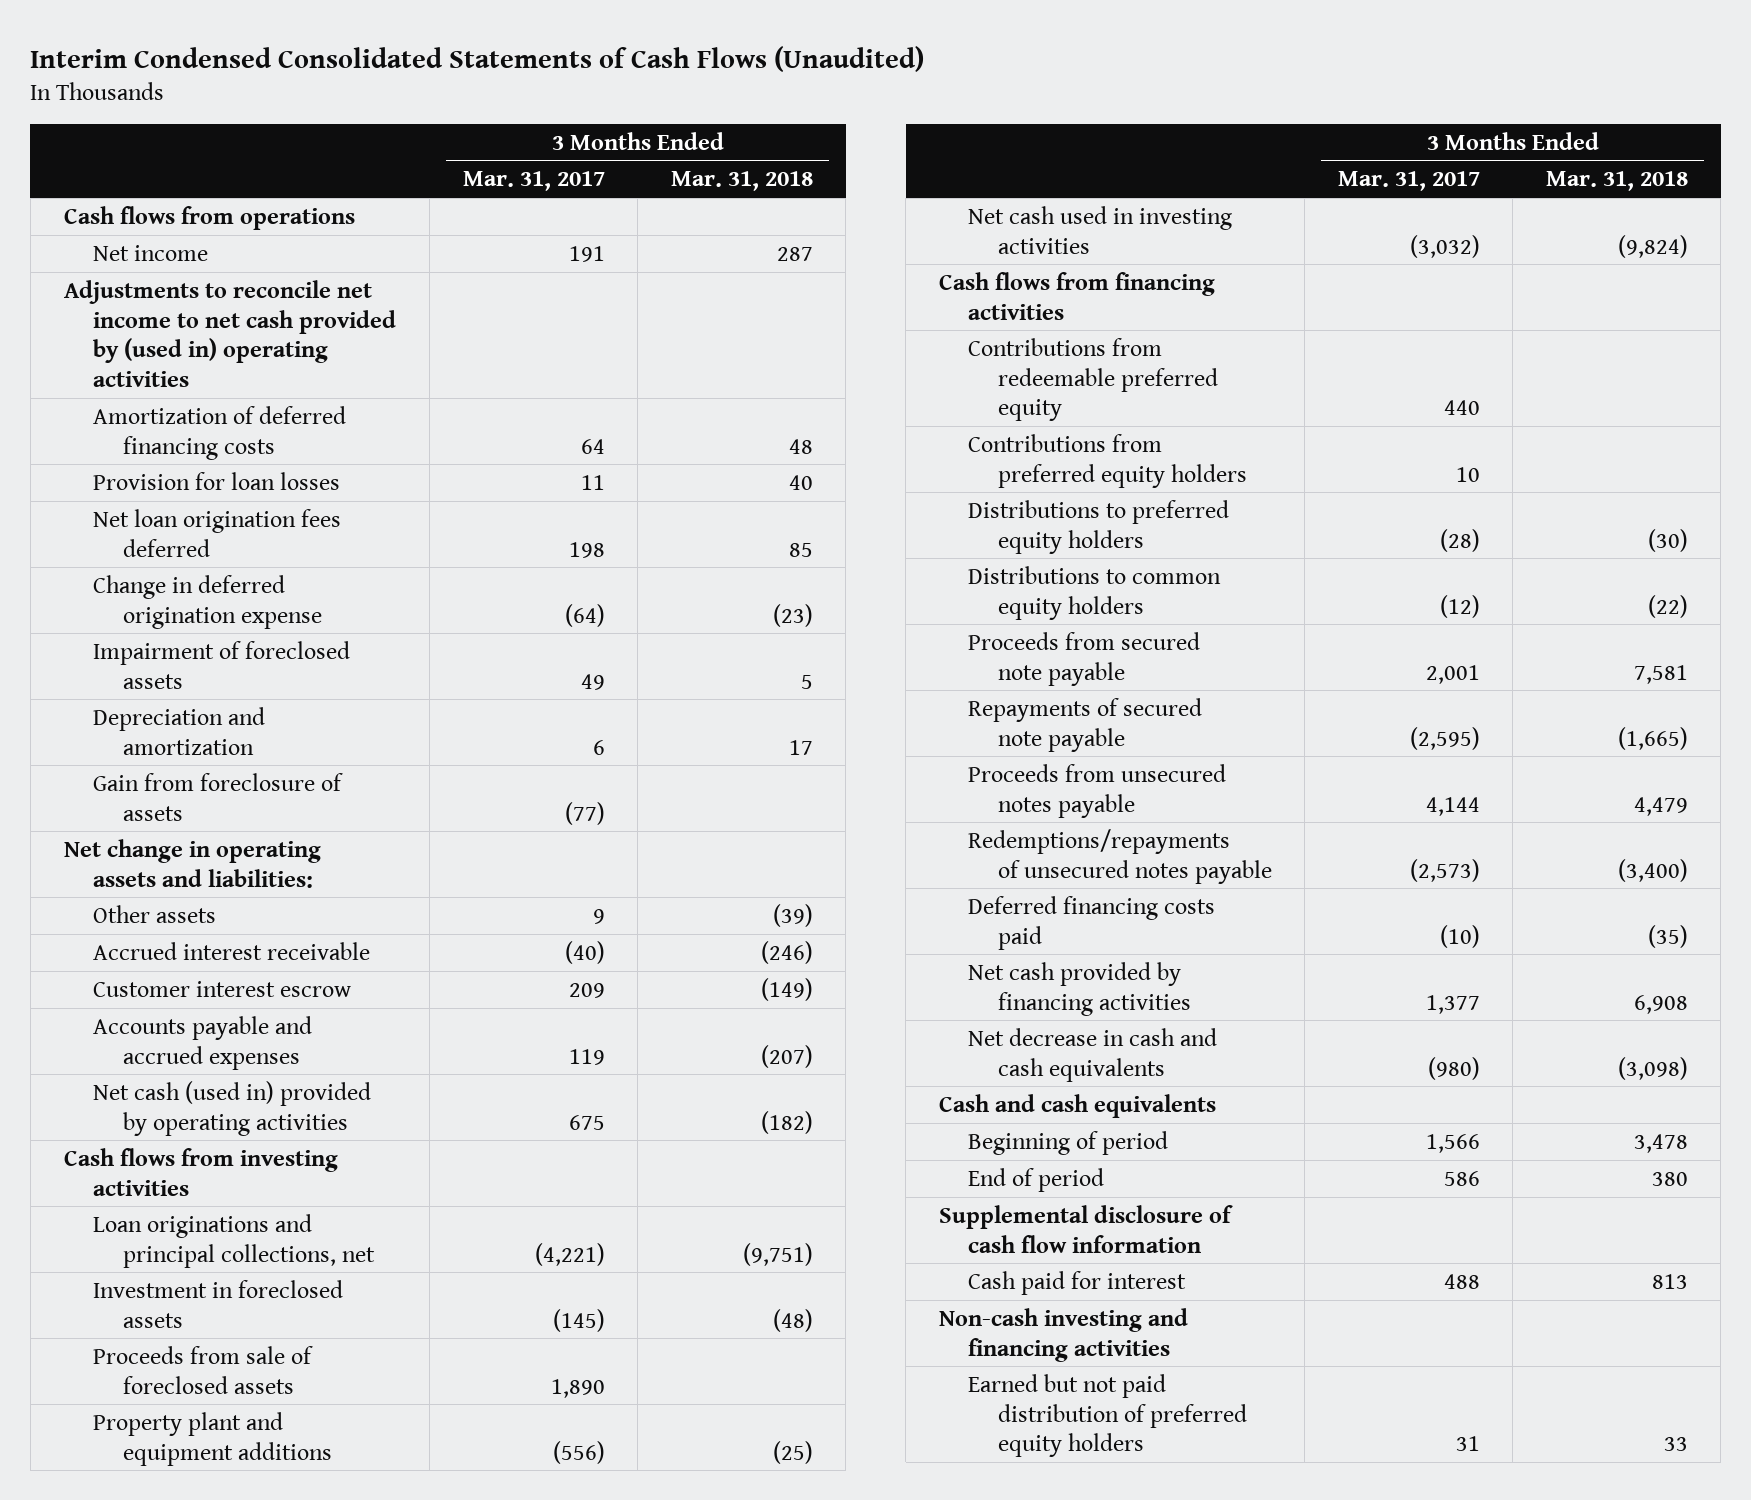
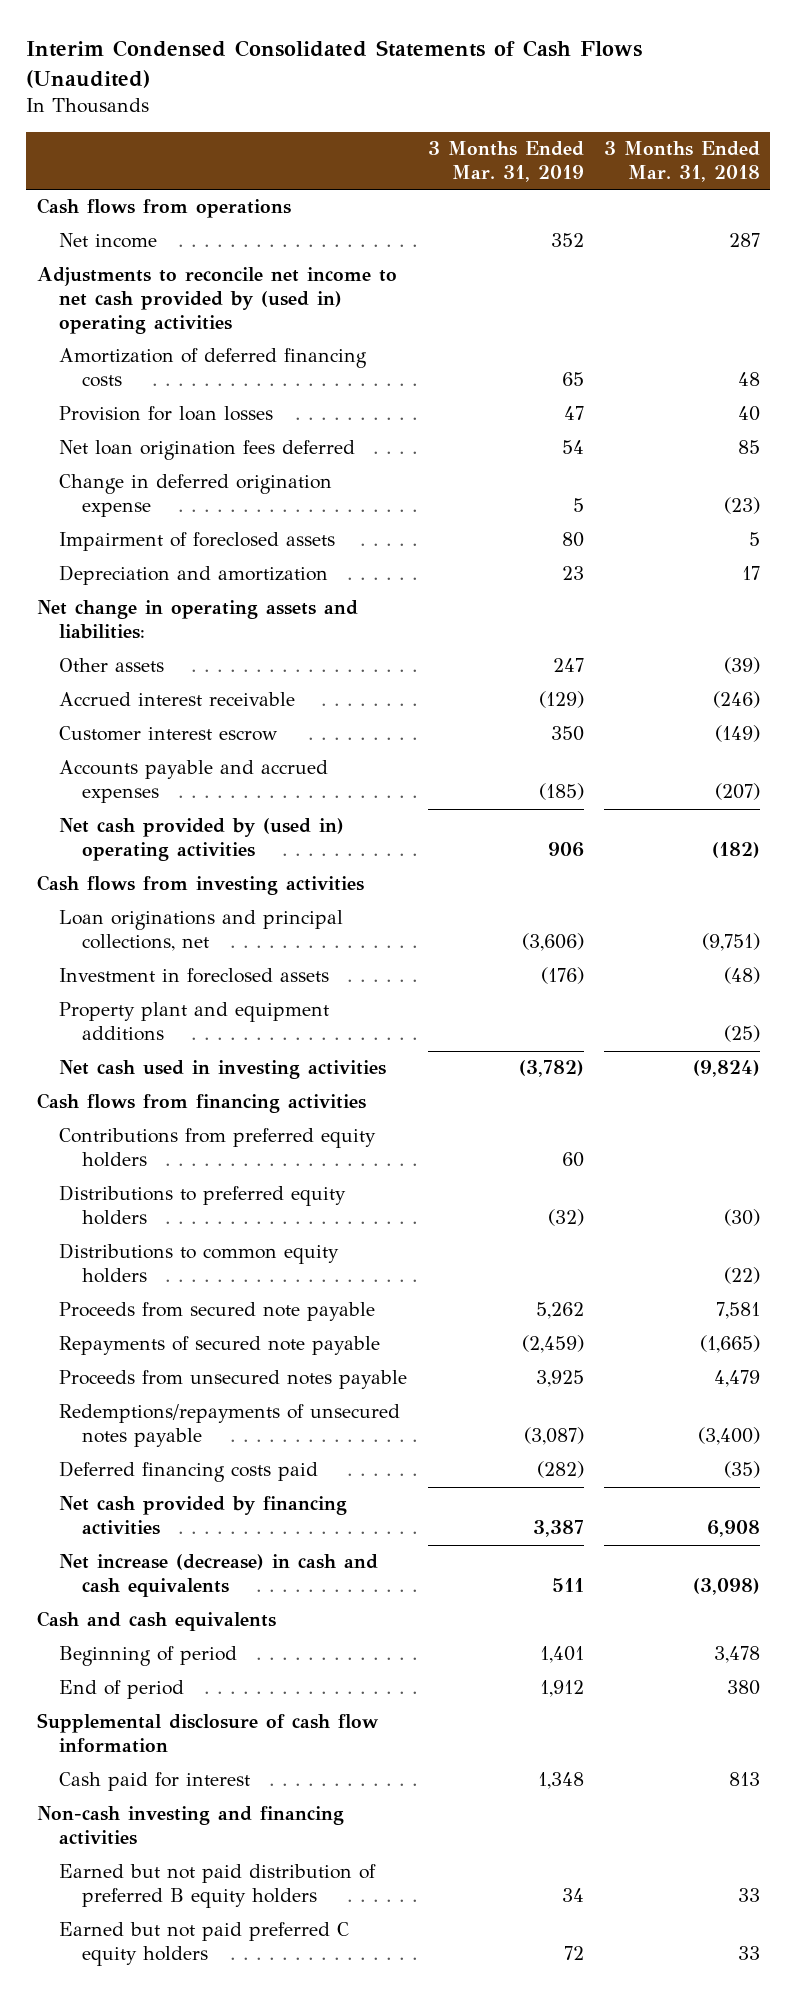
- | 3 Months Ended Mar. 31, 2017 | 3 Months Ended Mar. 31, 2018
+ | 3 Months Ended Mar. 31, 2019 | 3 Months Ended Mar. 31, 2018
- Gain from foreclosure of assets | (77) |
- Net cash (used in) provided by operating activities | 675 | (182)
+ Net cash provided by (used in) operating activities | 906 | (182)
- Proceeds from sale of foreclosed assets | 1,890 |
- Contributions from redeemable preferred equity | 440 |
- Net decrease in cash and cash equivalents | (980) | (3,098)
+ Net increase (decrease) in cash and cash equivalents | 511 | (3,098)
- Earned but not paid distribution of preferred equity holders | 31 | 33
+ Earned but not paid distribution of preferred B equity holders | 34 | 33
+ Earned but not paid preferred C equity holders | 72 | 33

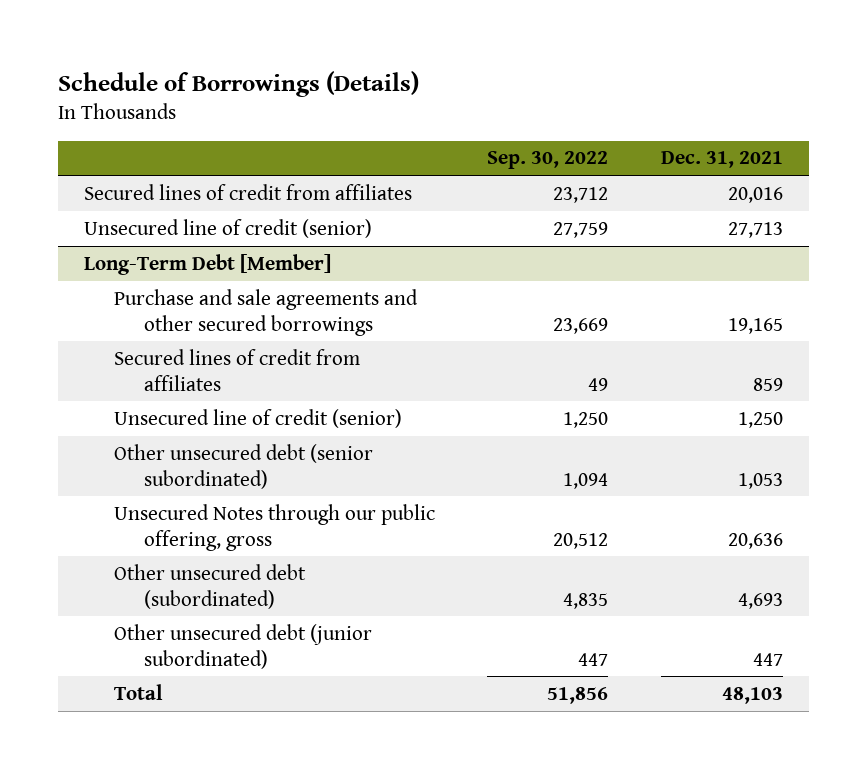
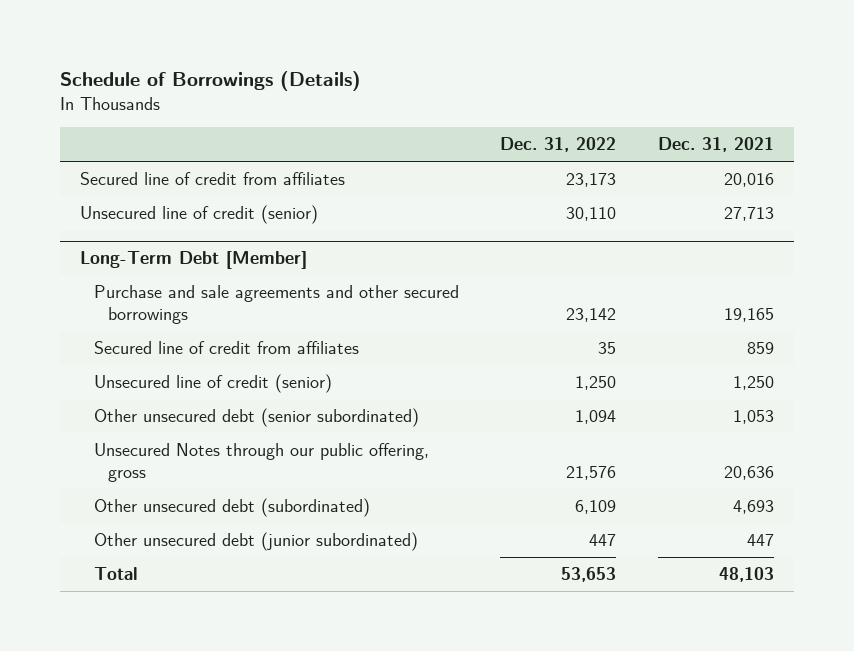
- | Sep. 30, 2022 | Dec. 31, 2021
+ | Dec. 31, 2022 | Dec. 31, 2021
- Secured lines of credit from affiliates | 23,712 | 20,016
+ Secured line of credit from affiliates | 23,173 | 20,016
@ Long-Term Debt [Member]
- Secured lines of credit from affiliates | 49 | 859
+ Secured line of credit from affiliates | 35 | 859

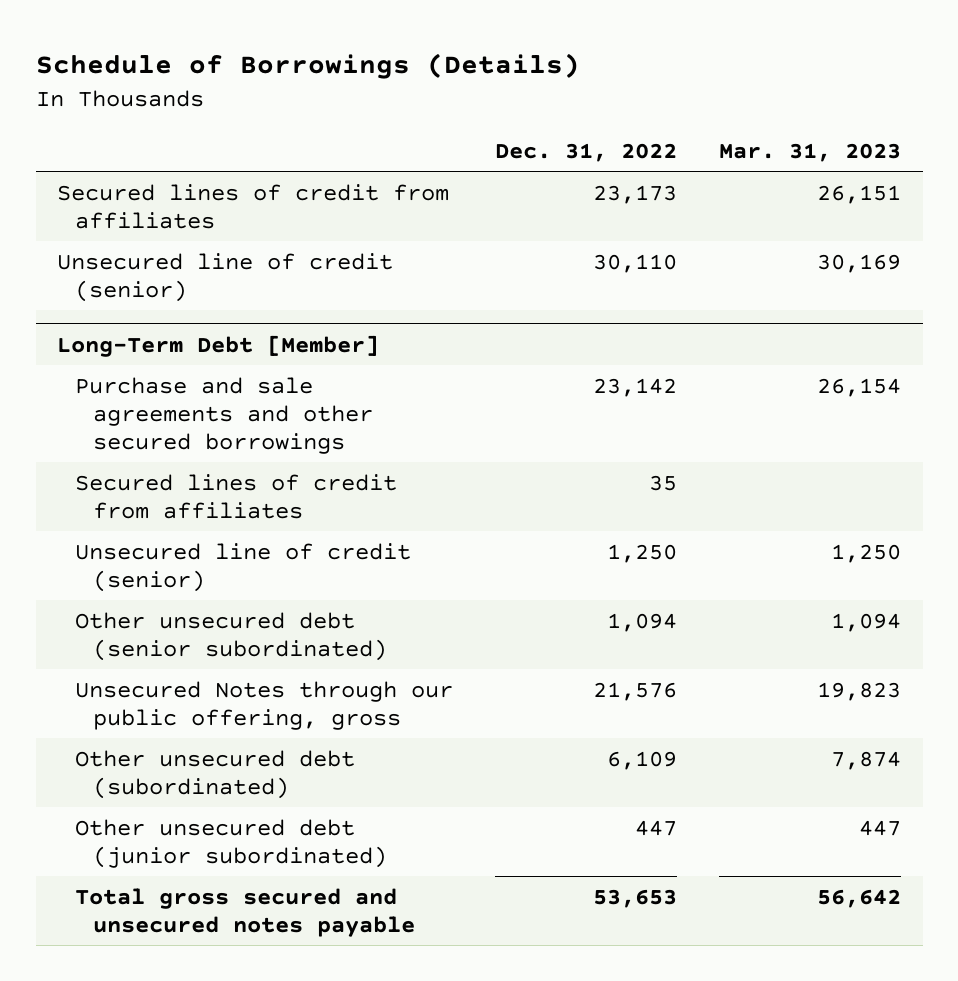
- | Dec. 31, 2022 | Dec. 31, 2021
+ | Dec. 31, 2022 | Mar. 31, 2023
- Secured line of credit from affiliates | 23,173 | 20,016
+ Secured lines of credit from affiliates | 23,173 | 26,151
@ Long-Term Debt [Member]
- Secured line of credit from affiliates | 35 | 859
+ Secured lines of credit from affiliates | 35 |
- Total | 53,653 | 48,103
+ Total gross secured and unsecured notes payable | 53,653 | 56,642

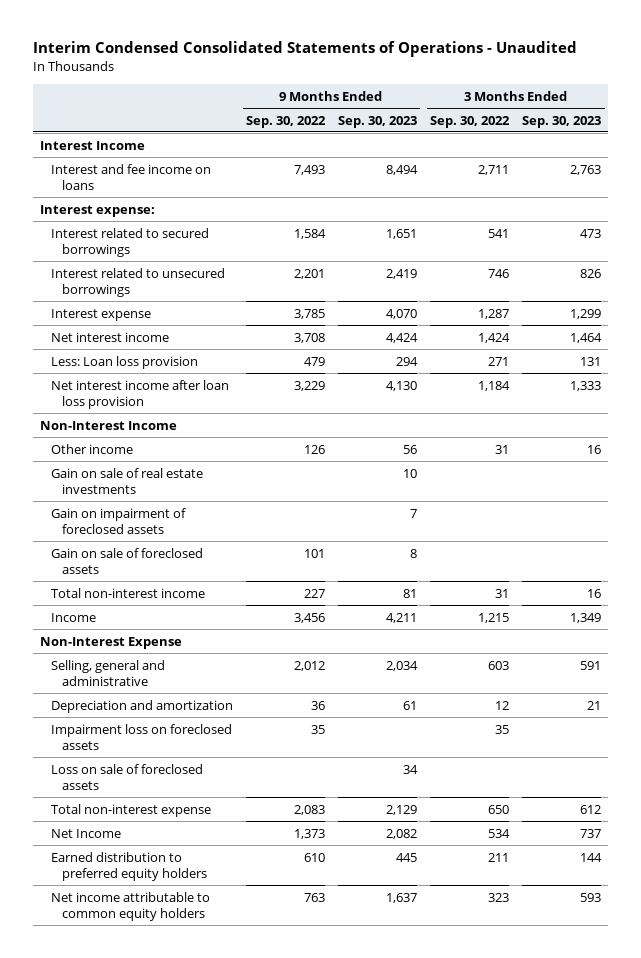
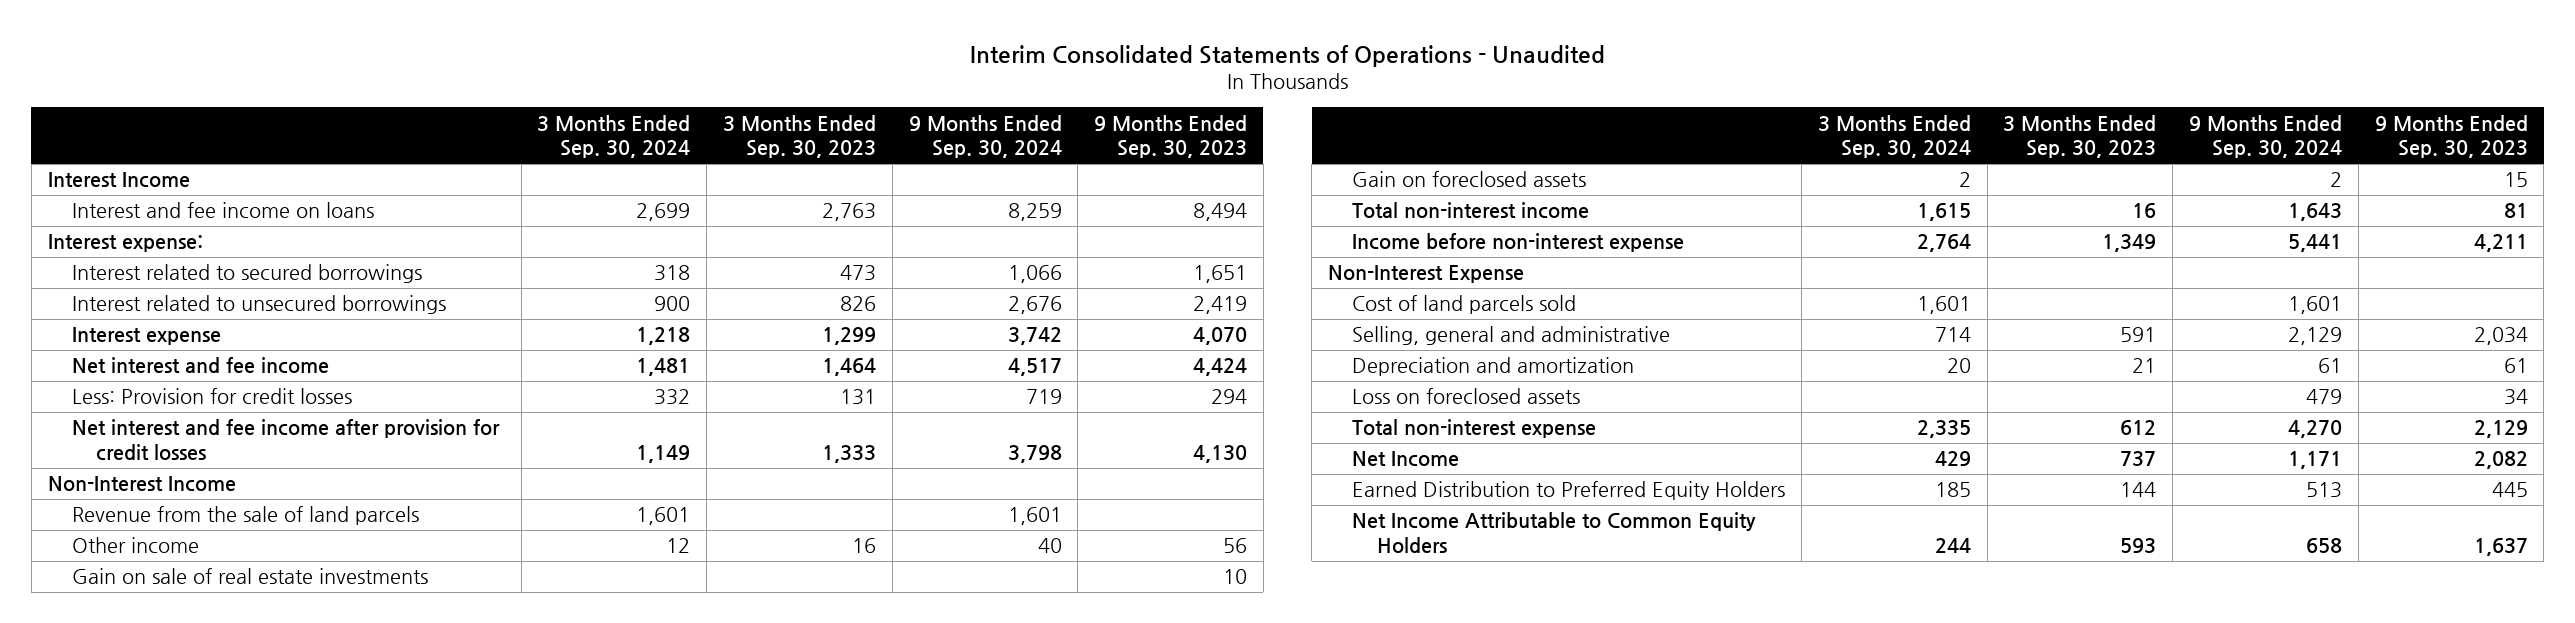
- Interim Condensed Consolidated Statements of Operations - Unaudited
+ Interim Consolidated Statements of Operations - Unaudited
- | 9 Months Ended Sep. 30, 2022 | 9 Months Ended Sep. 30, 2023 | 3 Months Ended Sep. 30, 2022 | 3 Months Ended Sep. 30, 2023
+ | 3 Months Ended Sep. 30, 2024 | 3 Months Ended Sep. 30, 2023 | 9 Months Ended Sep. 30, 2024 | 9 Months Ended Sep. 30, 2023
- Net interest income | 3,708 | 4,424 | 1,424 | 1,464
- Less: Loan loss provision | 479 | 294 | 271 | 131
- Net interest income after loan loss provision | 3,229 | 4,130 | 1,184 | 1,333
+ Net interest and fee income | 1,481 | 1,464 | 4,517 | 4,424
+ Less: Provision for credit losses | 332 | 131 | 719 | 294
+ Net interest and fee income after provision for credit losses | 1,149 | 1,333 | 3,798 | 4,130
+ Revenue from the sale of land parcels | 1,601 | | 1,601 |
- Gain on impairment of foreclosed assets | | 7 | |
- Gain on sale of foreclosed assets | 101 | 8 | |
+ Gain on foreclosed assets | 2 | | 2 | 15
- Income | 3,456 | 4,211 | 1,215 | 1,349
+ Income before non-interest expense | 2,764 | 1,349 | 5,441 | 4,211
+ Cost of land parcels sold | 1,601 | | 1,601 |
- Impairment loss on foreclosed assets | 35 | | 35 |
- Loss on sale of foreclosed assets | | 34 | |
+ Loss on foreclosed assets | | | 479 | 34
- Earned distribution to preferred equity holders | 610 | 445 | 211 | 144
- Net income attributable to common equity holders | 763 | 1,637 | 323 | 593
+ Earned Distribution to Preferred Equity Holders | 185 | 144 | 513 | 445
+ Net Income Attributable to Common Equity Holders | 244 | 593 | 658 | 1,637

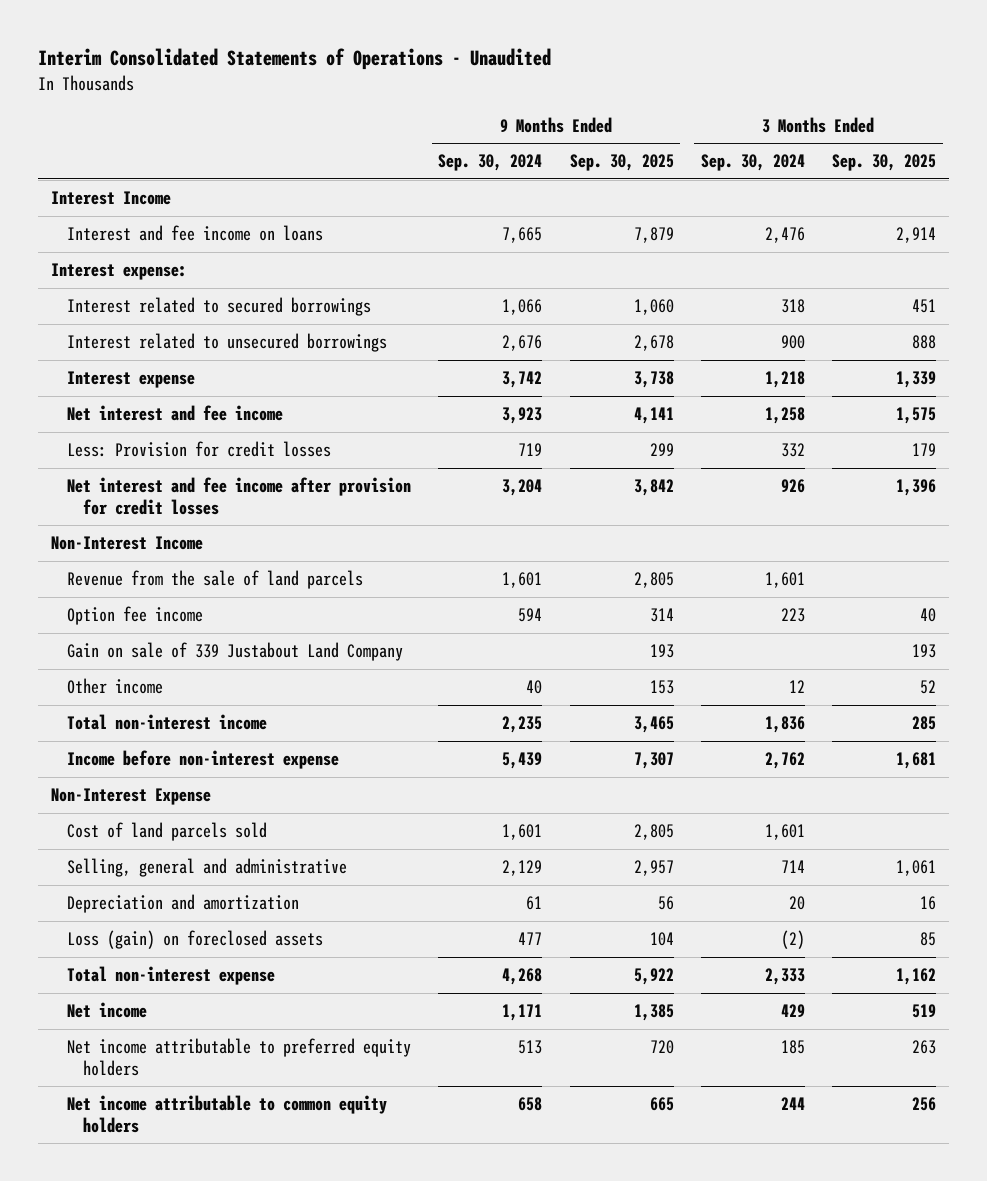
- | 3 Months Ended Sep. 30, 2024 | 3 Months Ended Sep. 30, 2023 | 9 Months Ended Sep. 30, 2024 | 9 Months Ended Sep. 30, 2023
+ | 9 Months Ended Sep. 30, 2024 | 9 Months Ended Sep. 30, 2025 | 3 Months Ended Sep. 30, 2024 | 3 Months Ended Sep. 30, 2025
- Interest and fee income on loans | 2,699 | 2,763 | 8,259 | 8,494
+ Interest and fee income on loans | 7,665 | 7,879 | 2,476 | 2,914
- Net interest and fee income | 1,481 | 1,464 | 4,517 | 4,424
+ Net interest and fee income | 3,923 | 4,141 | 1,258 | 1,575
- Net interest and fee income after provision for credit losses | 1,149 | 1,333 | 3,798 | 4,130
+ Net interest and fee income after provision for credit losses | 3,204 | 3,842 | 926 | 1,396
+ Option fee income | 594 | 314 | 223 | 40
+ Gain on sale of 339 Justabout Land Company | | 193 | | 193
- Gain on sale of real estate investments | | | | 10
- Gain on foreclosed assets | 2 | | 2 | 15
- Total non-interest income | 1,615 | 16 | 1,643 | 81
- Income before non-interest expense | 2,764 | 1,349 | 5,441 | 4,211
+ Total non-interest income | 2,235 | 3,465 | 1,836 | 285
+ Income before non-interest expense | 5,439 | 7,307 | 2,762 | 1,681
- Loss on foreclosed assets | | | 479 | 34
- Total non-interest expense | 2,335 | 612 | 4,270 | 2,129
- Net Income | 429 | 737 | 1,171 | 2,082
- Earned Distribution to Preferred Equity Holders | 185 | 144 | 513 | 445
- Net Income Attributable to Common Equity Holders | 244 | 593 | 658 | 1,637
+ Loss (gain) on foreclosed assets | 477 | 104 | (2) | 85
+ Total non-interest expense | 4,268 | 5,922 | 2,333 | 1,162
+ Net income | 1,171 | 1,385 | 429 | 519
+ Net income attributable to preferred equity holders | 513 | 720 | 185 | 263
+ Net income attributable to common equity holders | 658 | 665 | 244 | 256

